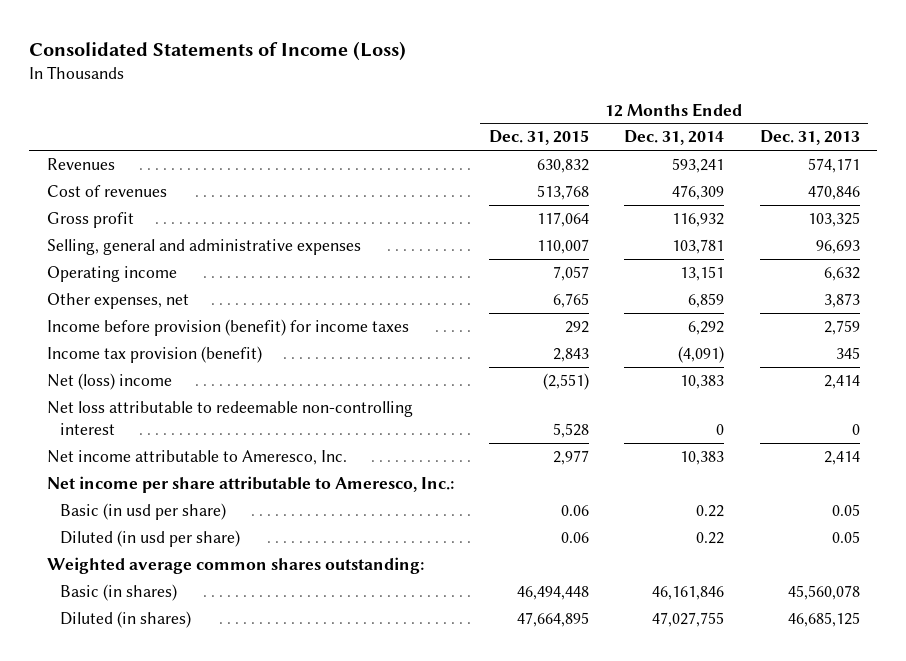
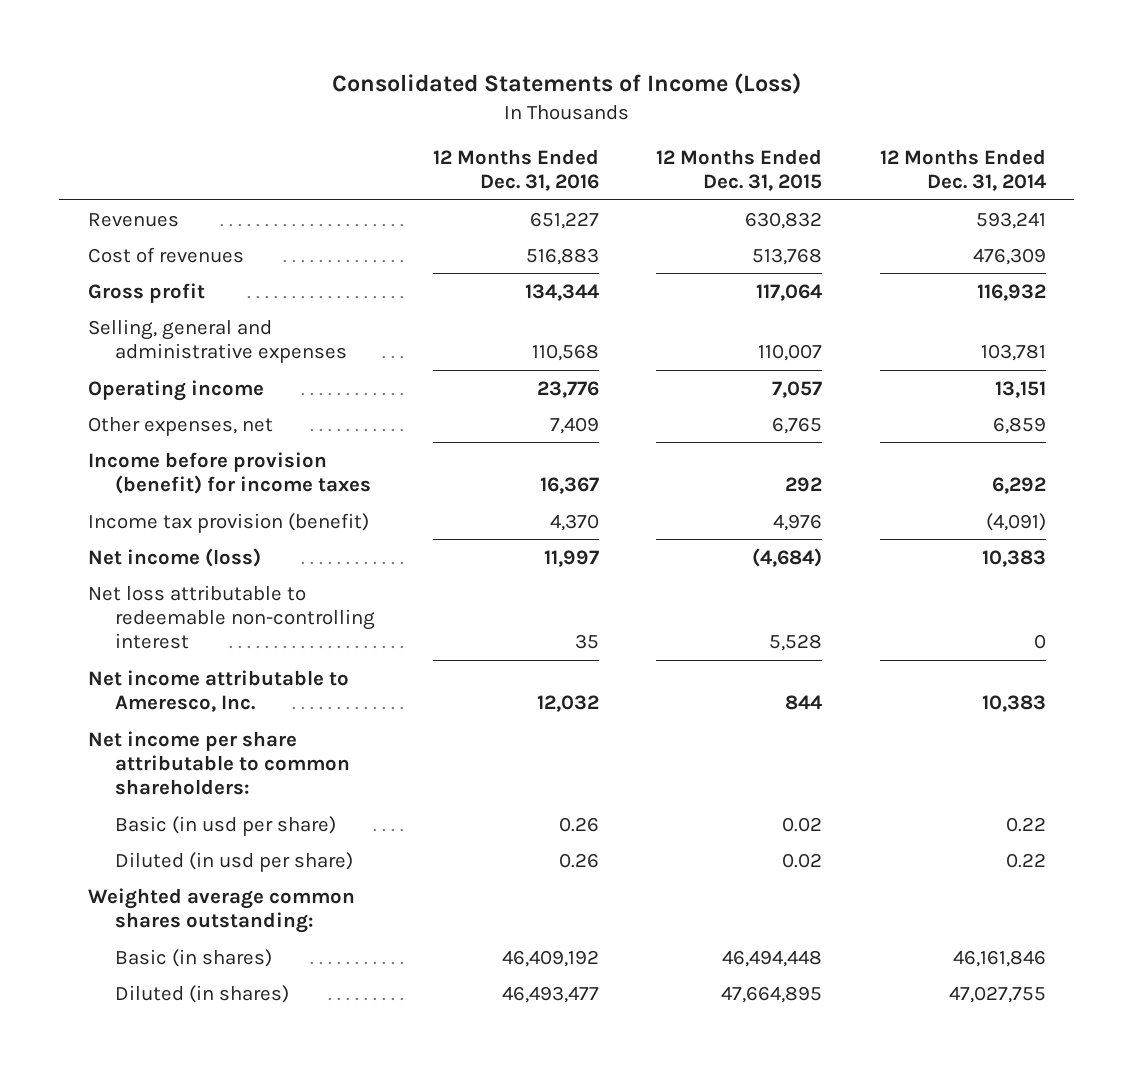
- | 12 Months Ended Dec. 31, 2015 | 12 Months Ended Dec. 31, 2014 | 12 Months Ended Dec. 31, 2013
+ | 12 Months Ended Dec. 31, 2016 | 12 Months Ended Dec. 31, 2015 | 12 Months Ended Dec. 31, 2014
- Income tax provision (benefit) | 2,843 | (4,091) | 345
- Net (loss) income | (2,551) | 10,383 | 2,414
+ Income tax provision (benefit) | 4,370 | 4,976 | (4,091)
+ Net income (loss) | 11,997 | (4,684) | 10,383
- Net income attributable to Ameresco, Inc. | 2,977 | 10,383 | 2,414
- Net income per share attributable to Ameresco, Inc.:
- Basic (in usd per share) | 0.06 | 0.22 | 0.05
- Diluted (in usd per share) | 0.06 | 0.22 | 0.05
+ Net income attributable to Ameresco, Inc. | 12,032 | 844 | 10,383
+ Net income per share attributable to common shareholders:
+ Basic (in usd per share) | 0.26 | 0.02 | 0.22
+ Diluted (in usd per share) | 0.26 | 0.02 | 0.22

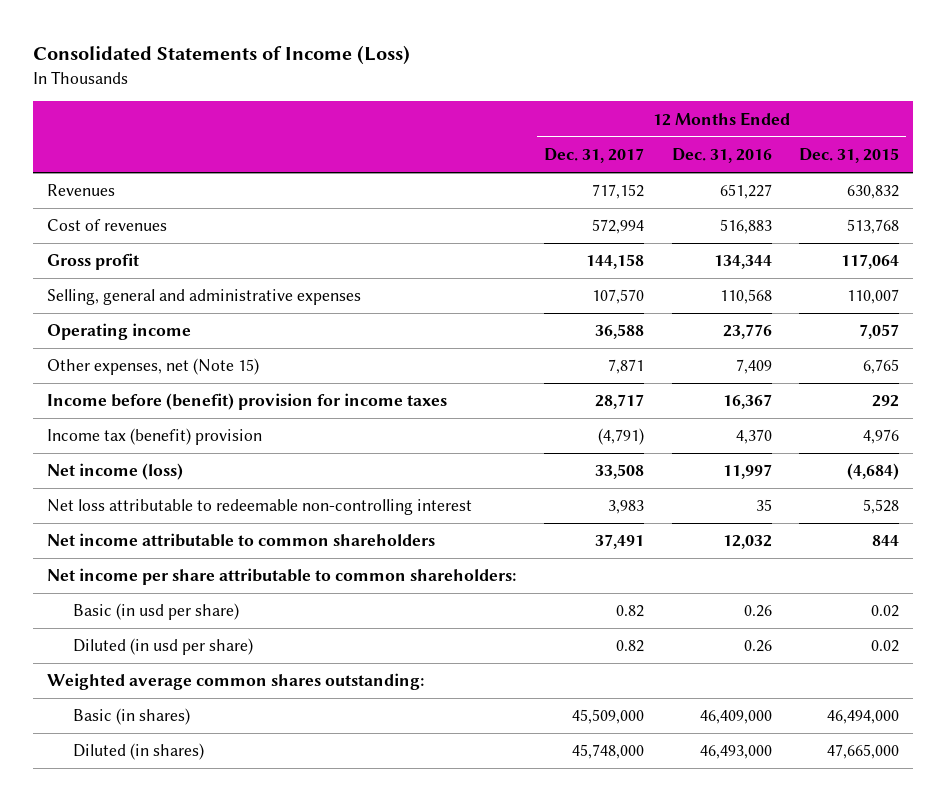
- | 12 Months Ended Dec. 31, 2016 | 12 Months Ended Dec. 31, 2015 | 12 Months Ended Dec. 31, 2014
+ | 12 Months Ended Dec. 31, 2017 | 12 Months Ended Dec. 31, 2016 | 12 Months Ended Dec. 31, 2015
- Other expenses, net | 7,409 | 6,765 | 6,859
- Income before provision (benefit) for income taxes | 16,367 | 292 | 6,292
- Income tax provision (benefit) | 4,370 | 4,976 | (4,091)
+ Other expenses, net (Note 15) | 7,871 | 7,409 | 6,765
+ Income before (benefit) provision for income taxes | 28,717 | 16,367 | 292
+ Income tax (benefit) provision | (4,791) | 4,370 | 4,976
- Net income attributable to Ameresco, Inc. | 12,032 | 844 | 10,383
+ Net income attributable to common shareholders | 37,491 | 12,032 | 844
- Basic (in shares) | 46,409,192 | 46,494,448 | 46,161,846
- Diluted (in shares) | 46,493,477 | 47,664,895 | 47,027,755
+ Basic (in shares) | 45,509,000 | 46,409,000 | 46,494,000
+ Diluted (in shares) | 45,748,000 | 46,493,000 | 47,665,000

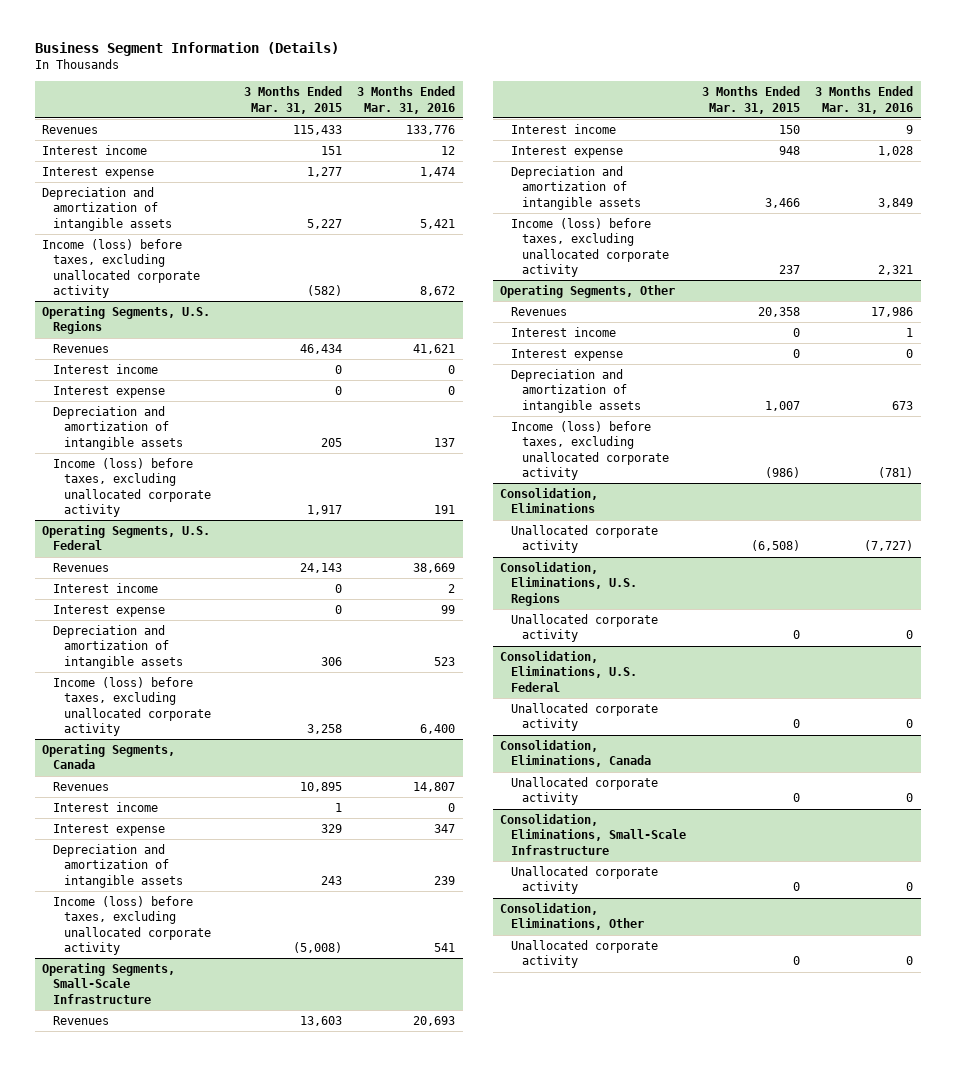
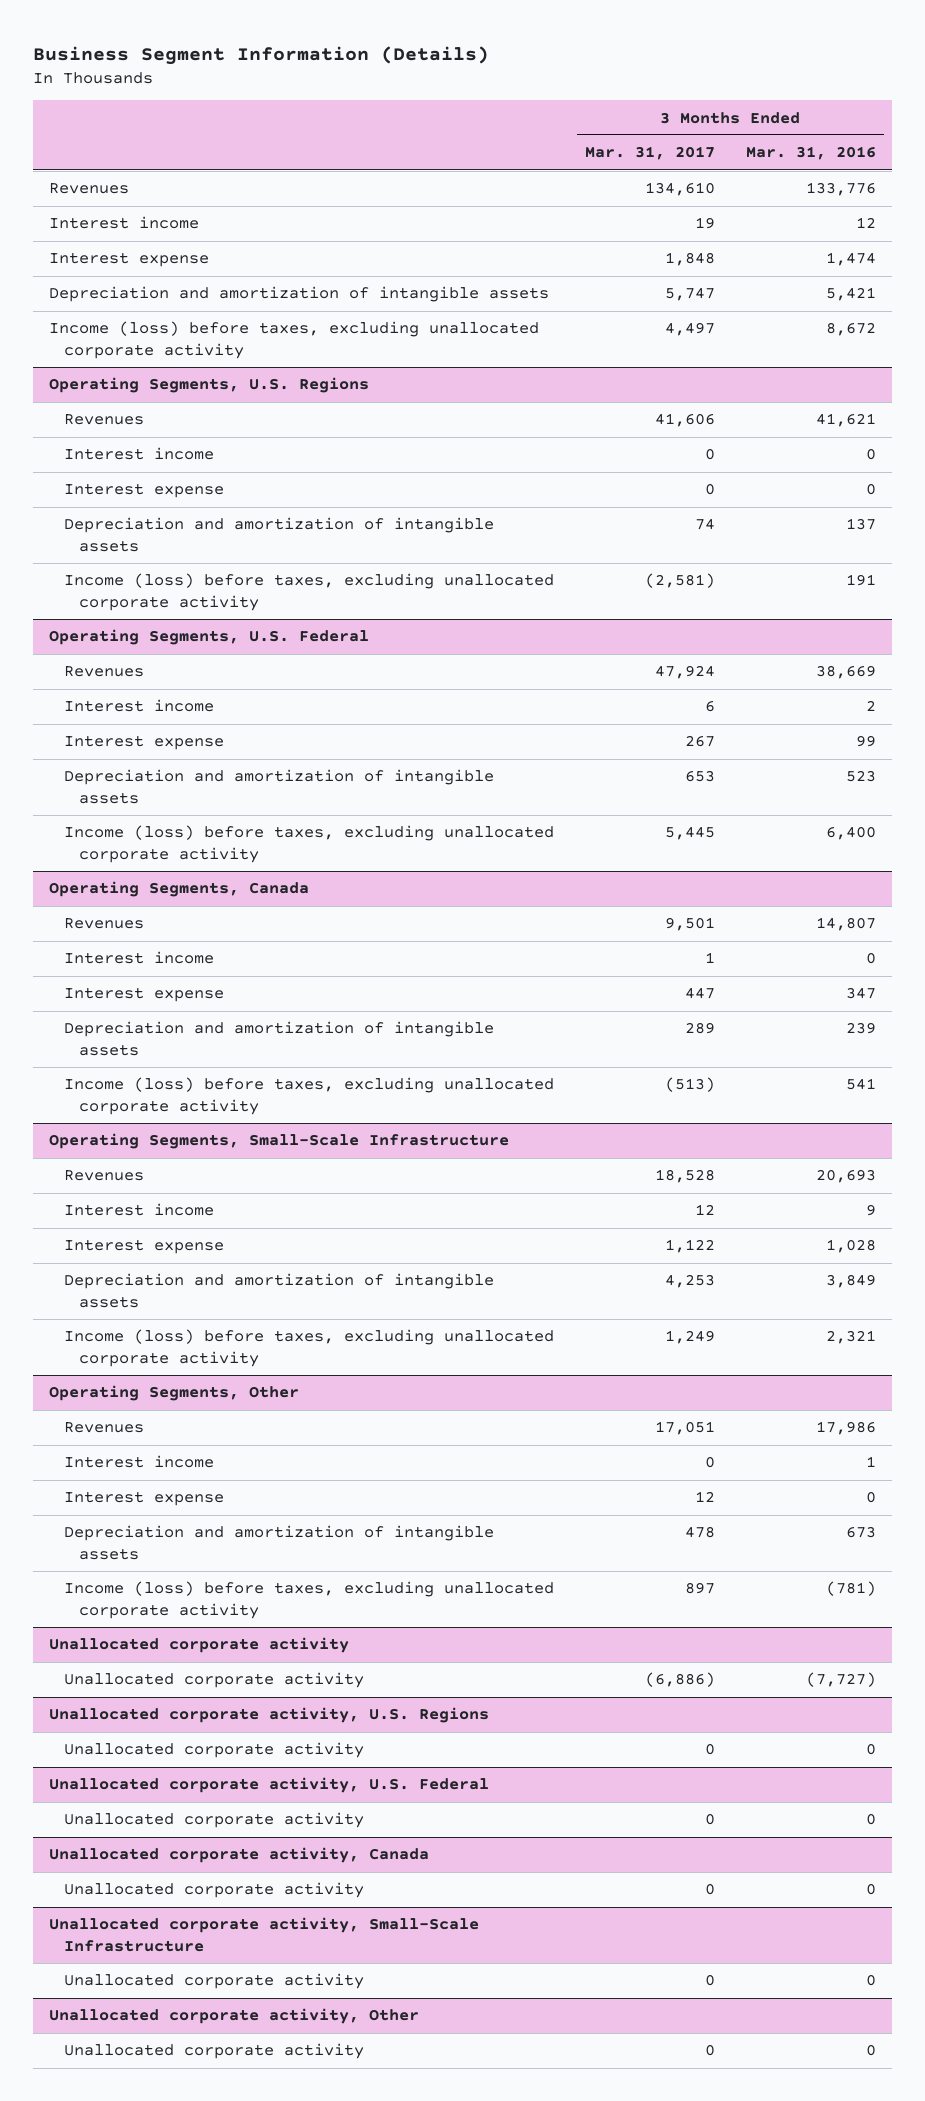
- | 3 Months Ended Mar. 31, 2015 | 3 Months Ended Mar. 31, 2016
+ | 3 Months Ended Mar. 31, 2017 | 3 Months Ended Mar. 31, 2016
- Consolidation, Eliminations
+ Unallocated corporate activity
- Consolidation, Eliminations, U.S. Regions
+ Unallocated corporate activity, U.S. Regions
- Consolidation, Eliminations, U.S. Federal
+ Unallocated corporate activity, U.S. Federal
- Consolidation, Eliminations, Canada
+ Unallocated corporate activity, Canada
- Consolidation, Eliminations, Small-Scale Infrastructure
+ Unallocated corporate activity, Small-Scale Infrastructure
- Consolidation, Eliminations, Other
+ Unallocated corporate activity, Other

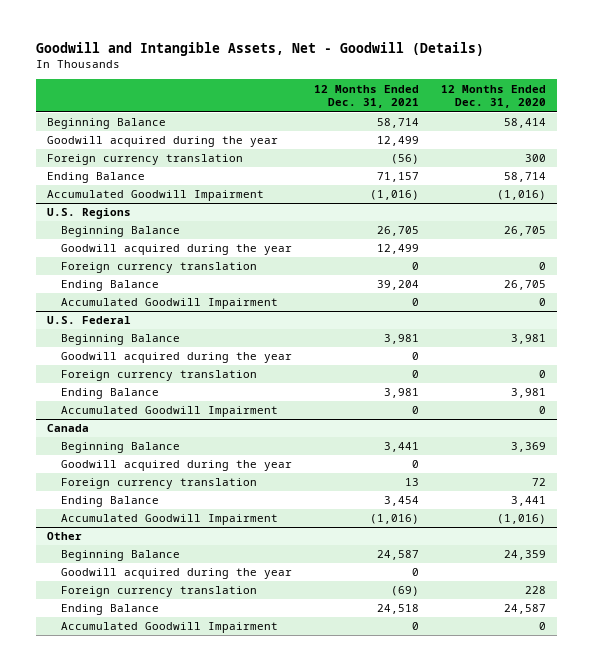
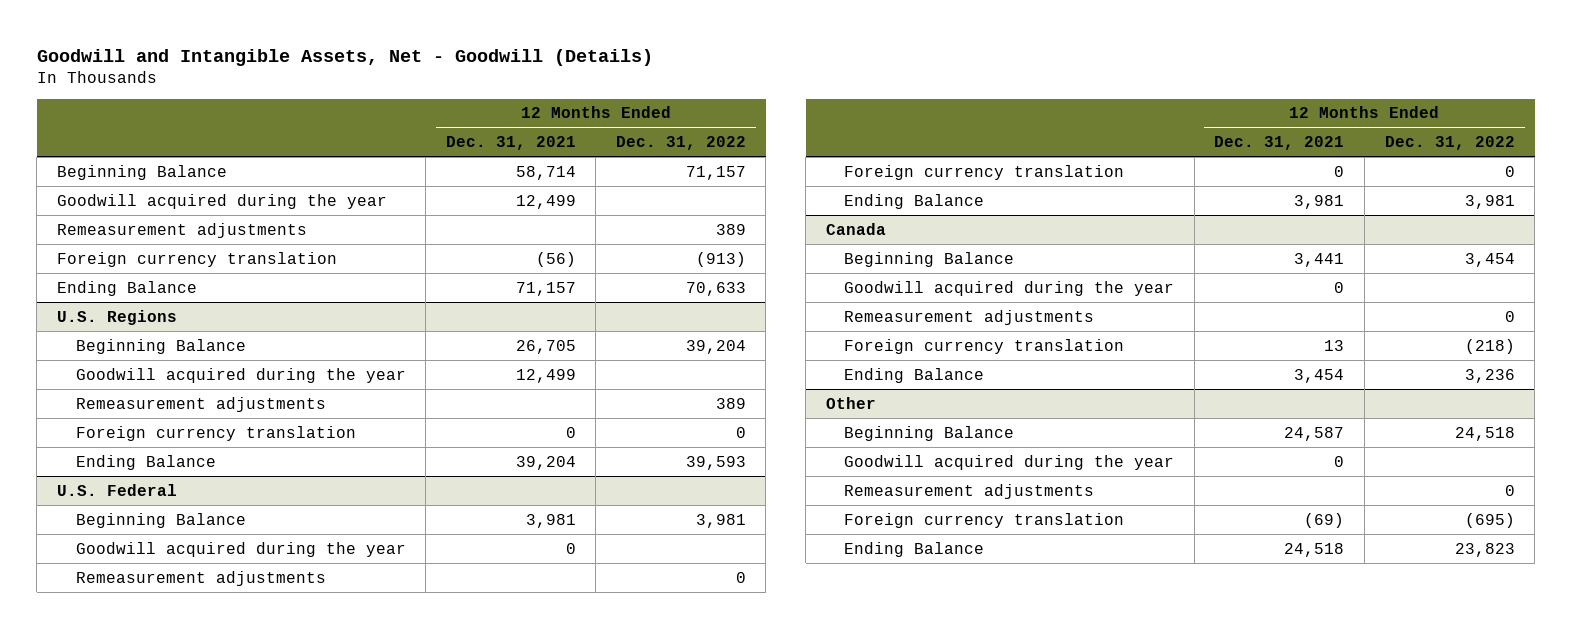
- | 12 Months Ended Dec. 31, 2021 | 12 Months Ended Dec. 31, 2020
+ | 12 Months Ended Dec. 31, 2021 | 12 Months Ended Dec. 31, 2022
+ Remeasurement adjustments | | 389
- Accumulated Goodwill Impairment | (1,016) | (1,016)
@ U.S. Regions
+ Remeasurement adjustments | | 389
- Accumulated Goodwill Impairment | 0 | 0
@ U.S. Federal
+ Remeasurement adjustments | | 0
- Accumulated Goodwill Impairment | 0 | 0
@ Canada
+ Remeasurement adjustments | | 0
- Accumulated Goodwill Impairment | (1,016) | (1,016)
@ Other
+ Remeasurement adjustments | | 0
- Accumulated Goodwill Impairment | 0 | 0

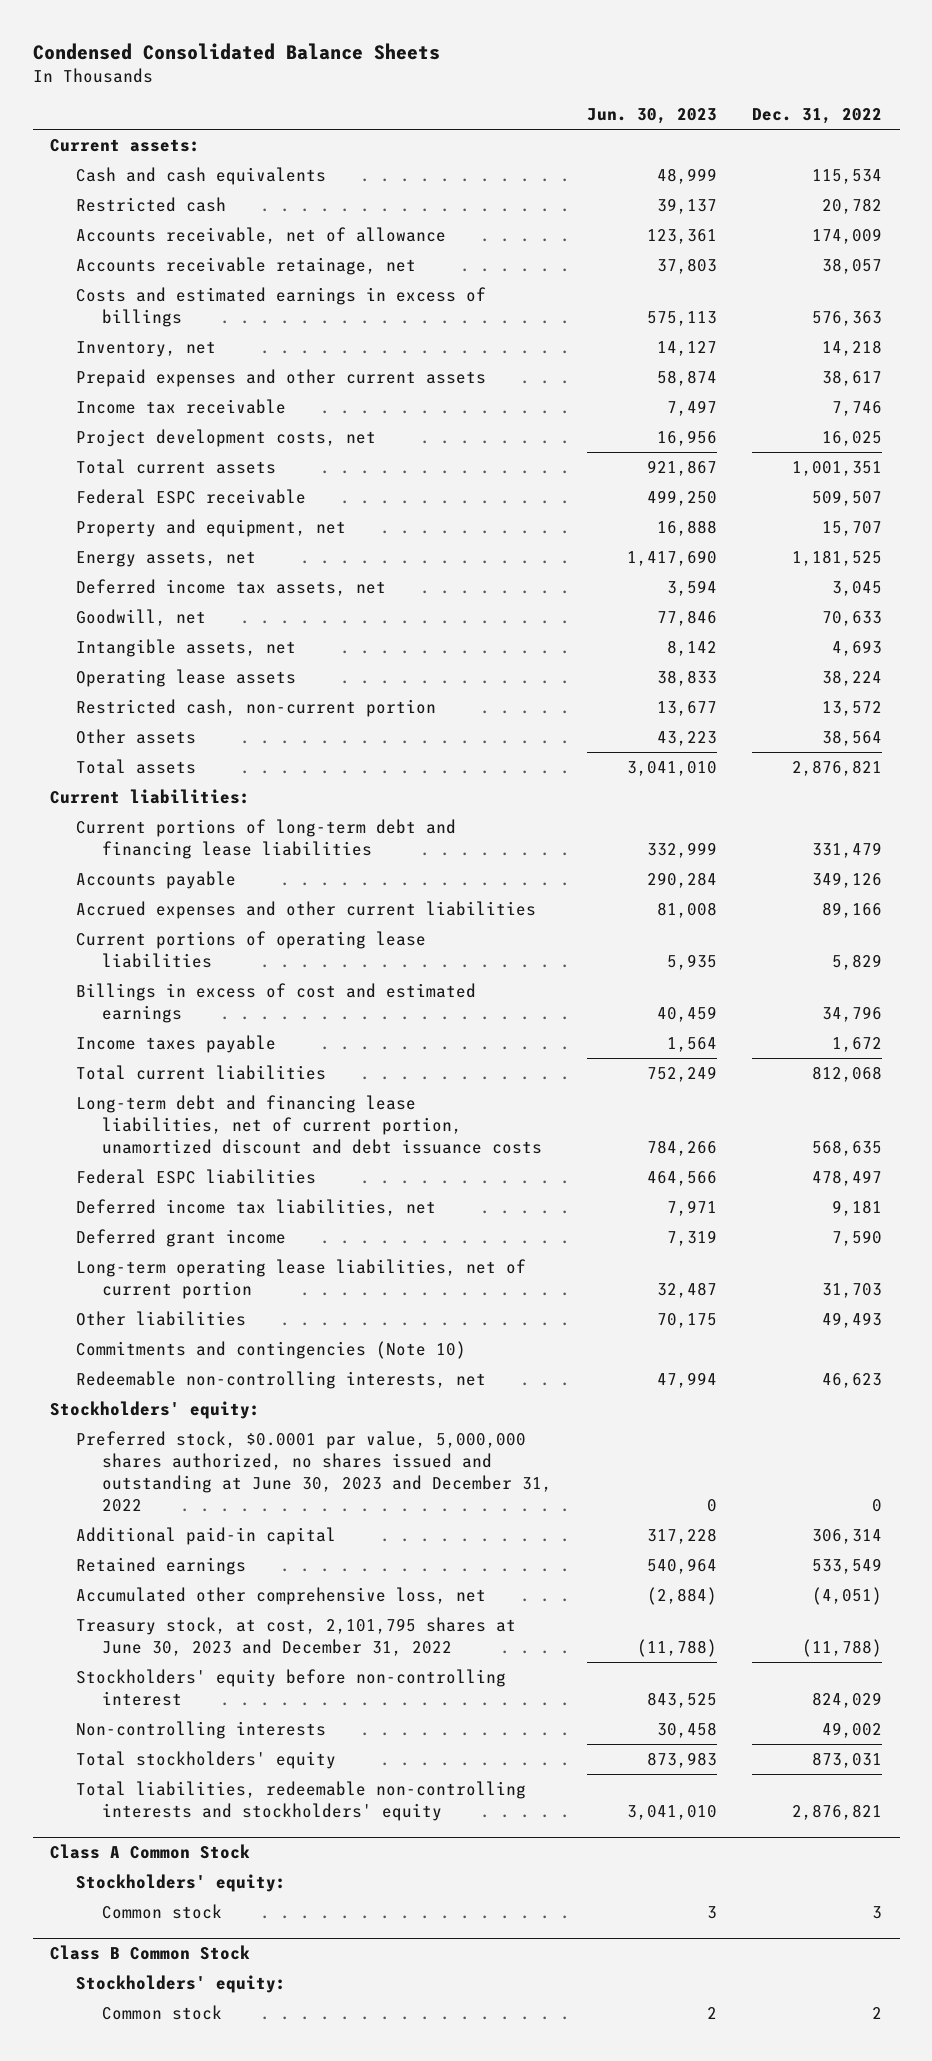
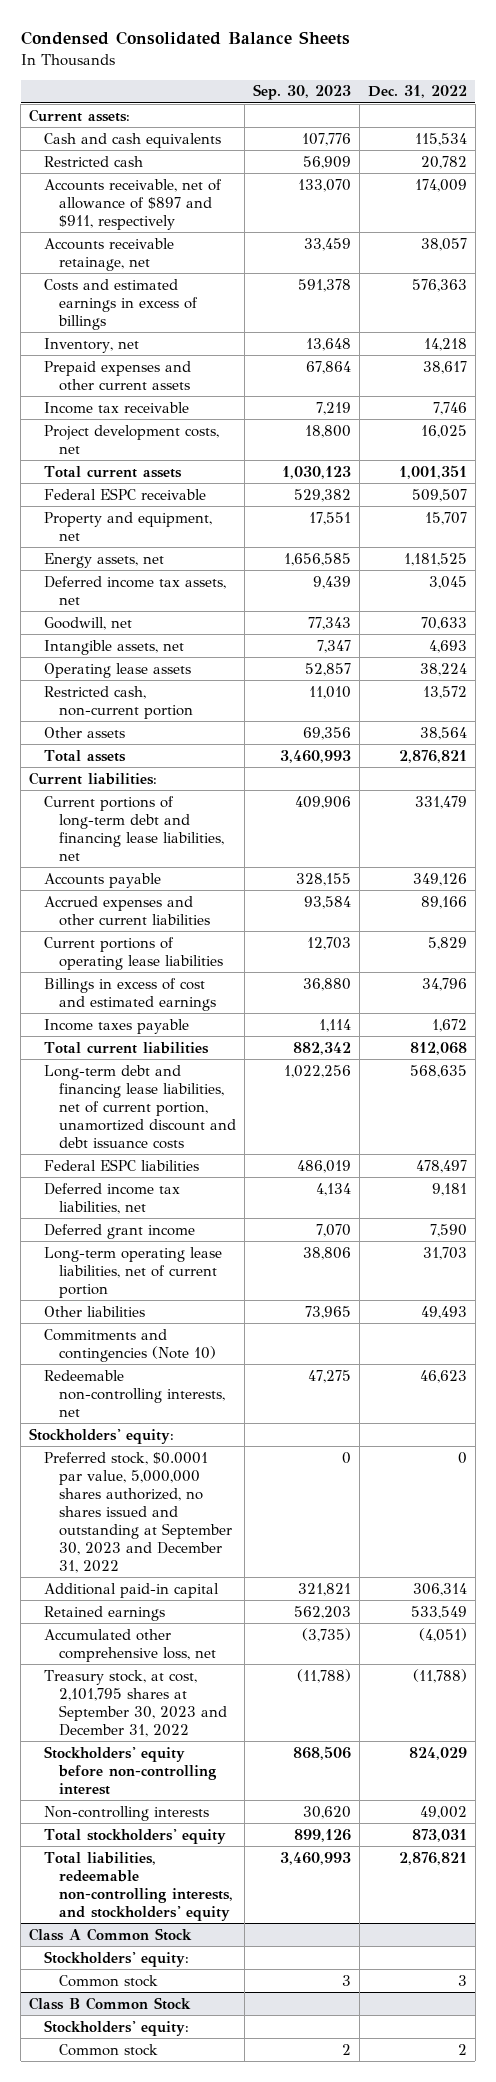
- | Jun. 30, 2023 | Dec. 31, 2022
+ | Sep. 30, 2023 | Dec. 31, 2022
- Accounts receivable, net of allowance | 123,361 | 174,009
+ Accounts receivable, net of allowance of $897 and $911, respectively | 133,070 | 174,009
- Current portions of long-term debt and financing lease liabilities | 332,999 | 331,479
+ Current portions of long-term debt and financing lease liabilities, net | 409,906 | 331,479
- Preferred stock, $0.0001 par value, 5,000,000 shares authorized, no shares issued and outstanding at June 30, 2023 and December 31, 2022 | 0 | 0
+ Preferred stock, $0.0001 par value, 5,000,000 shares authorized, no shares issued and outstanding at September 30, 2023 and December 31, 2022 | 0 | 0
- Treasury stock, at cost, 2,101,795 shares at June 30, 2023 and December 31, 2022 | (11,788) | (11,788)
+ Treasury stock, at cost, 2,101,795 shares at September 30, 2023 and December 31, 2022 | (11,788) | (11,788)
- Total liabilities, redeemable non-controlling interests and stockholders' equity | 3,041,010 | 2,876,821
+ Total liabilities, redeemable non-controlling interests, and stockholders' equity | 3,460,993 | 2,876,821

